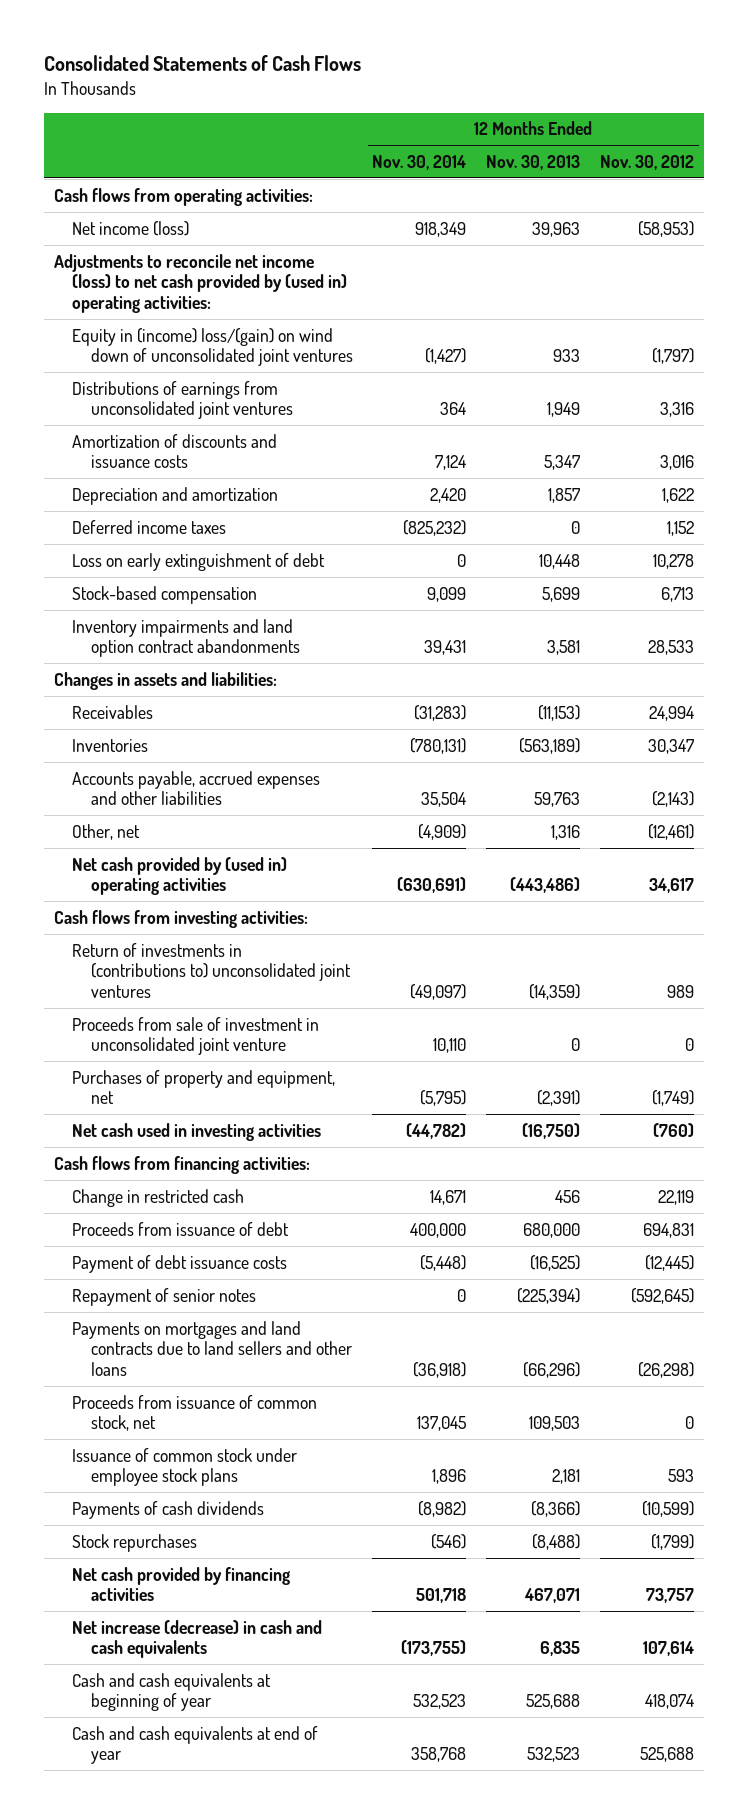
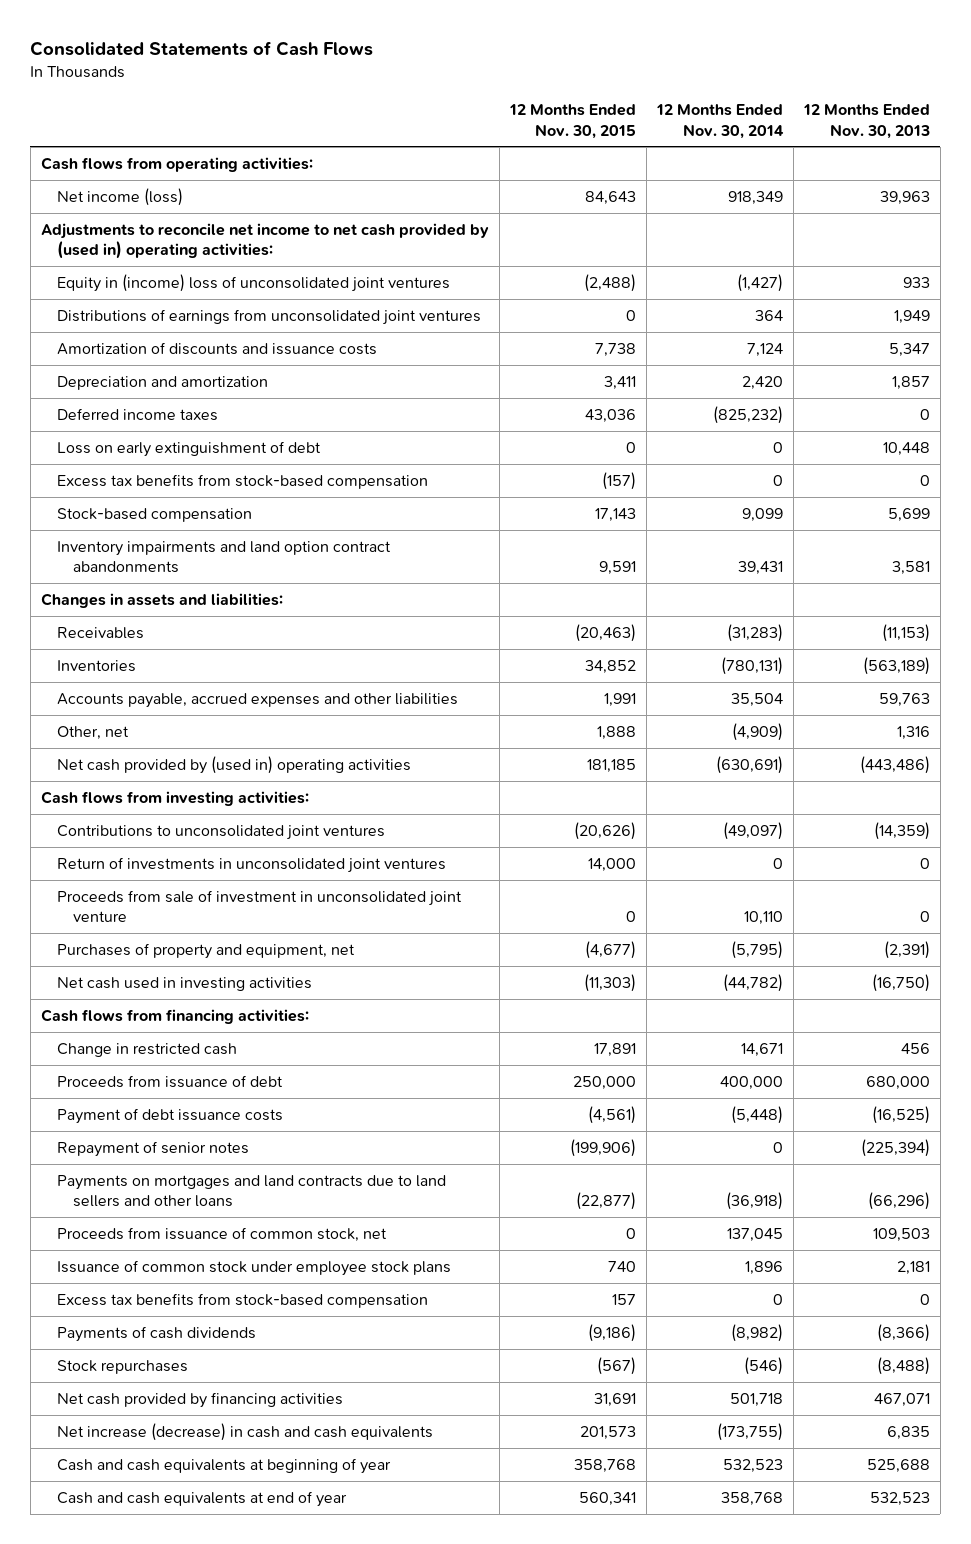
- | 12 Months Ended Nov. 30, 2014 | 12 Months Ended Nov. 30, 2013 | 12 Months Ended Nov. 30, 2012
+ | 12 Months Ended Nov. 30, 2015 | 12 Months Ended Nov. 30, 2014 | 12 Months Ended Nov. 30, 2013
- Adjustments to reconcile net income (loss) to net cash provided by (used in) operating activities:
- Equity in (income) loss/(gain) on wind down of unconsolidated joint ventures | (1,427) | 933 | (1,797)
+ Adjustments to reconcile net income to net cash provided by (used in) operating activities:
+ Equity in (income) loss of unconsolidated joint ventures | (2,488) | (1,427) | 933
+ Excess tax benefits from stock-based compensation | (157) | 0 | 0
- Return of investments in (contributions to) unconsolidated joint ventures | (49,097) | (14,359) | 989
+ Contributions to unconsolidated joint ventures | (20,626) | (49,097) | (14,359)
+ Return of investments in unconsolidated joint ventures | 14,000 | 0 | 0
+ Excess tax benefits from stock-based compensation | 157 | 0 | 0

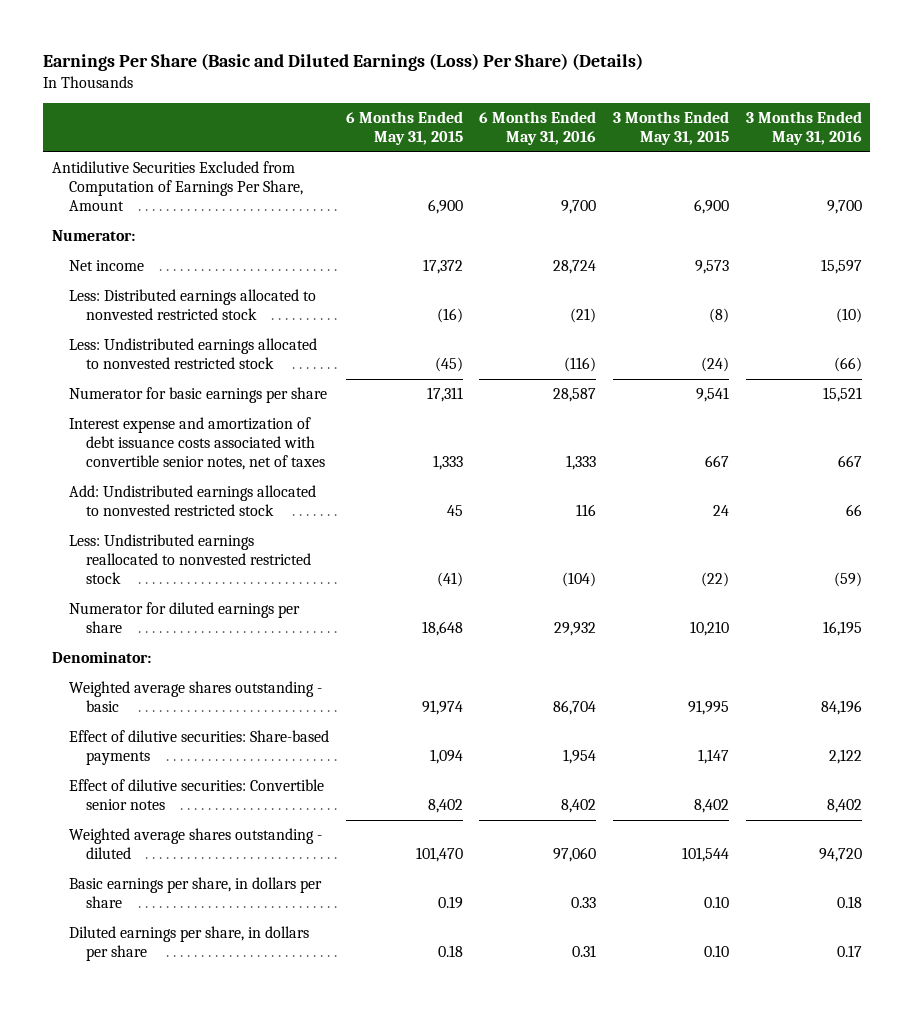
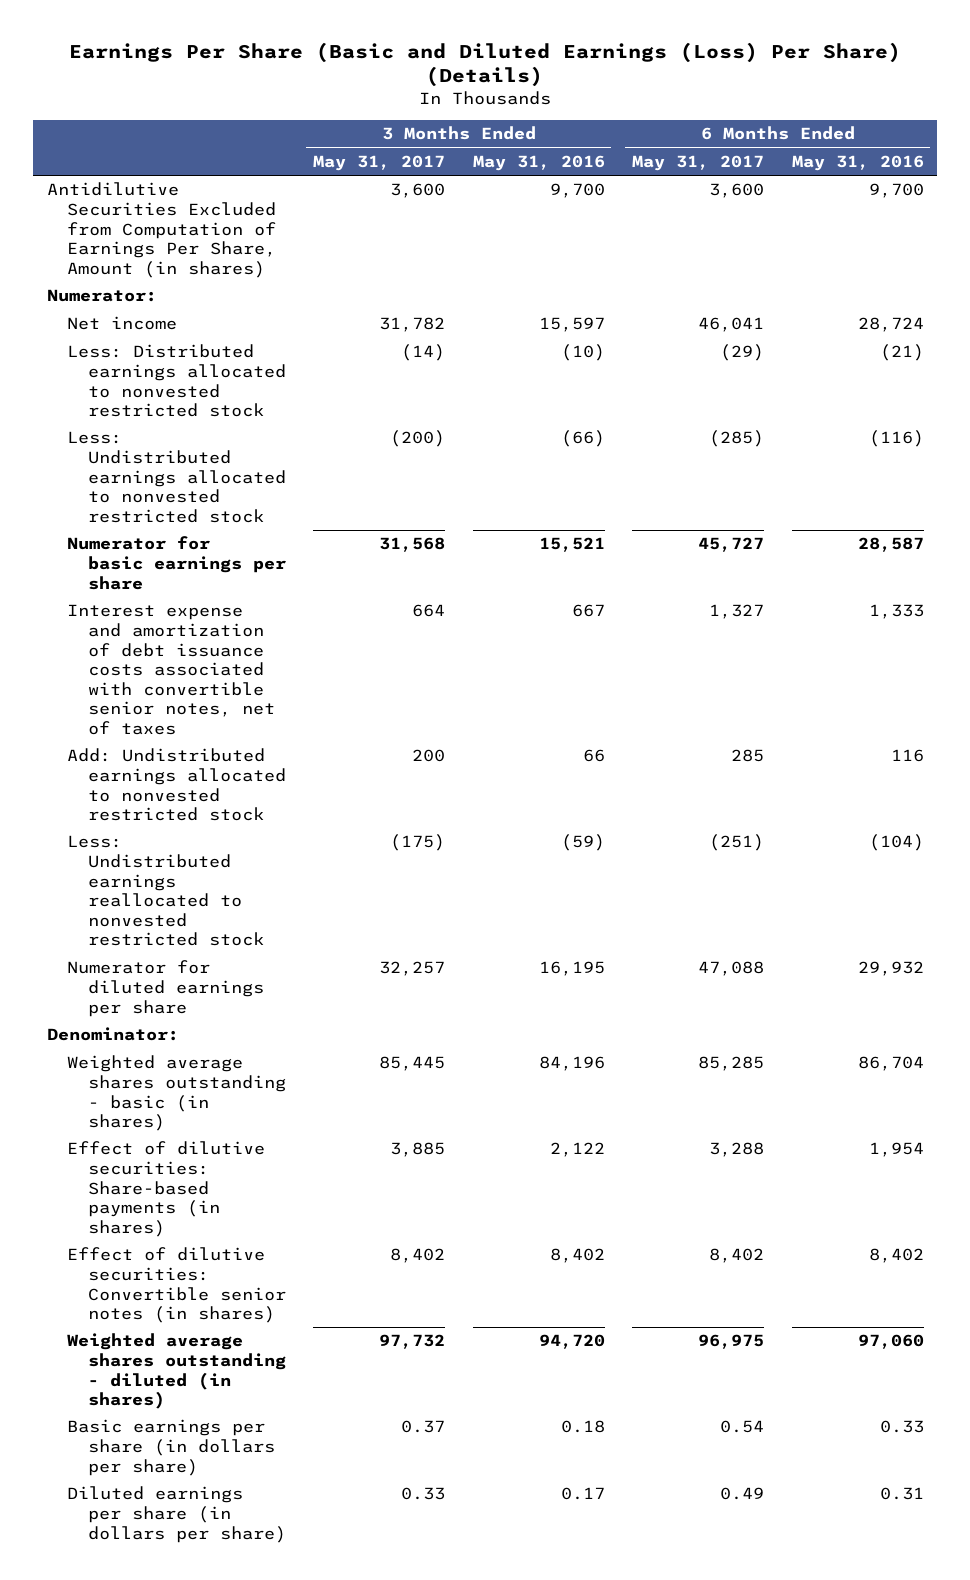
- | 6 Months Ended May 31, 2015 | 6 Months Ended May 31, 2016 | 3 Months Ended May 31, 2015 | 3 Months Ended May 31, 2016
+ | 3 Months Ended May 31, 2017 | 3 Months Ended May 31, 2016 | 6 Months Ended May 31, 2017 | 6 Months Ended May 31, 2016
- Antidilutive Securities Excluded from Computation of Earnings Per Share, Amount | 6,900 | 9,700 | 6,900 | 9,700
+ Antidilutive Securities Excluded from Computation of Earnings Per Share, Amount (in shares) | 3,600 | 9,700 | 3,600 | 9,700
- Weighted average shares outstanding - basic | 91,974 | 86,704 | 91,995 | 84,196
- Effect of dilutive securities: Share-based payments | 1,094 | 1,954 | 1,147 | 2,122
- Effect of dilutive securities: Convertible senior notes | 8,402 | 8,402 | 8,402 | 8,402
- Weighted average shares outstanding - diluted | 101,470 | 97,060 | 101,544 | 94,720
- Basic earnings per share, in dollars per share | 0.19 | 0.33 | 0.10 | 0.18
- Diluted earnings per share, in dollars per share | 0.18 | 0.31 | 0.10 | 0.17
+ Weighted average shares outstanding - basic (in shares) | 85,445 | 84,196 | 85,285 | 86,704
+ Effect of dilutive securities: Share-based payments (in shares) | 3,885 | 2,122 | 3,288 | 1,954
+ Effect of dilutive securities: Convertible senior notes (in shares) | 8,402 | 8,402 | 8,402 | 8,402
+ Weighted average shares outstanding - diluted (in shares) | 97,732 | 94,720 | 96,975 | 97,060
+ Basic earnings per share (in dollars per share) | 0.37 | 0.18 | 0.54 | 0.33
+ Diluted earnings per share (in dollars per share) | 0.33 | 0.17 | 0.49 | 0.31

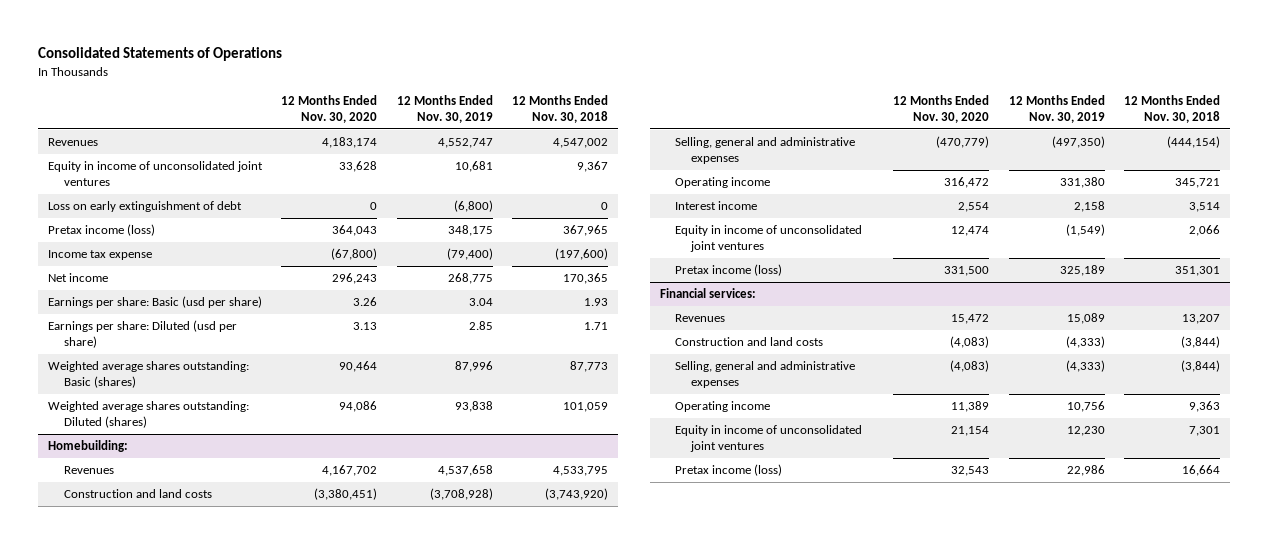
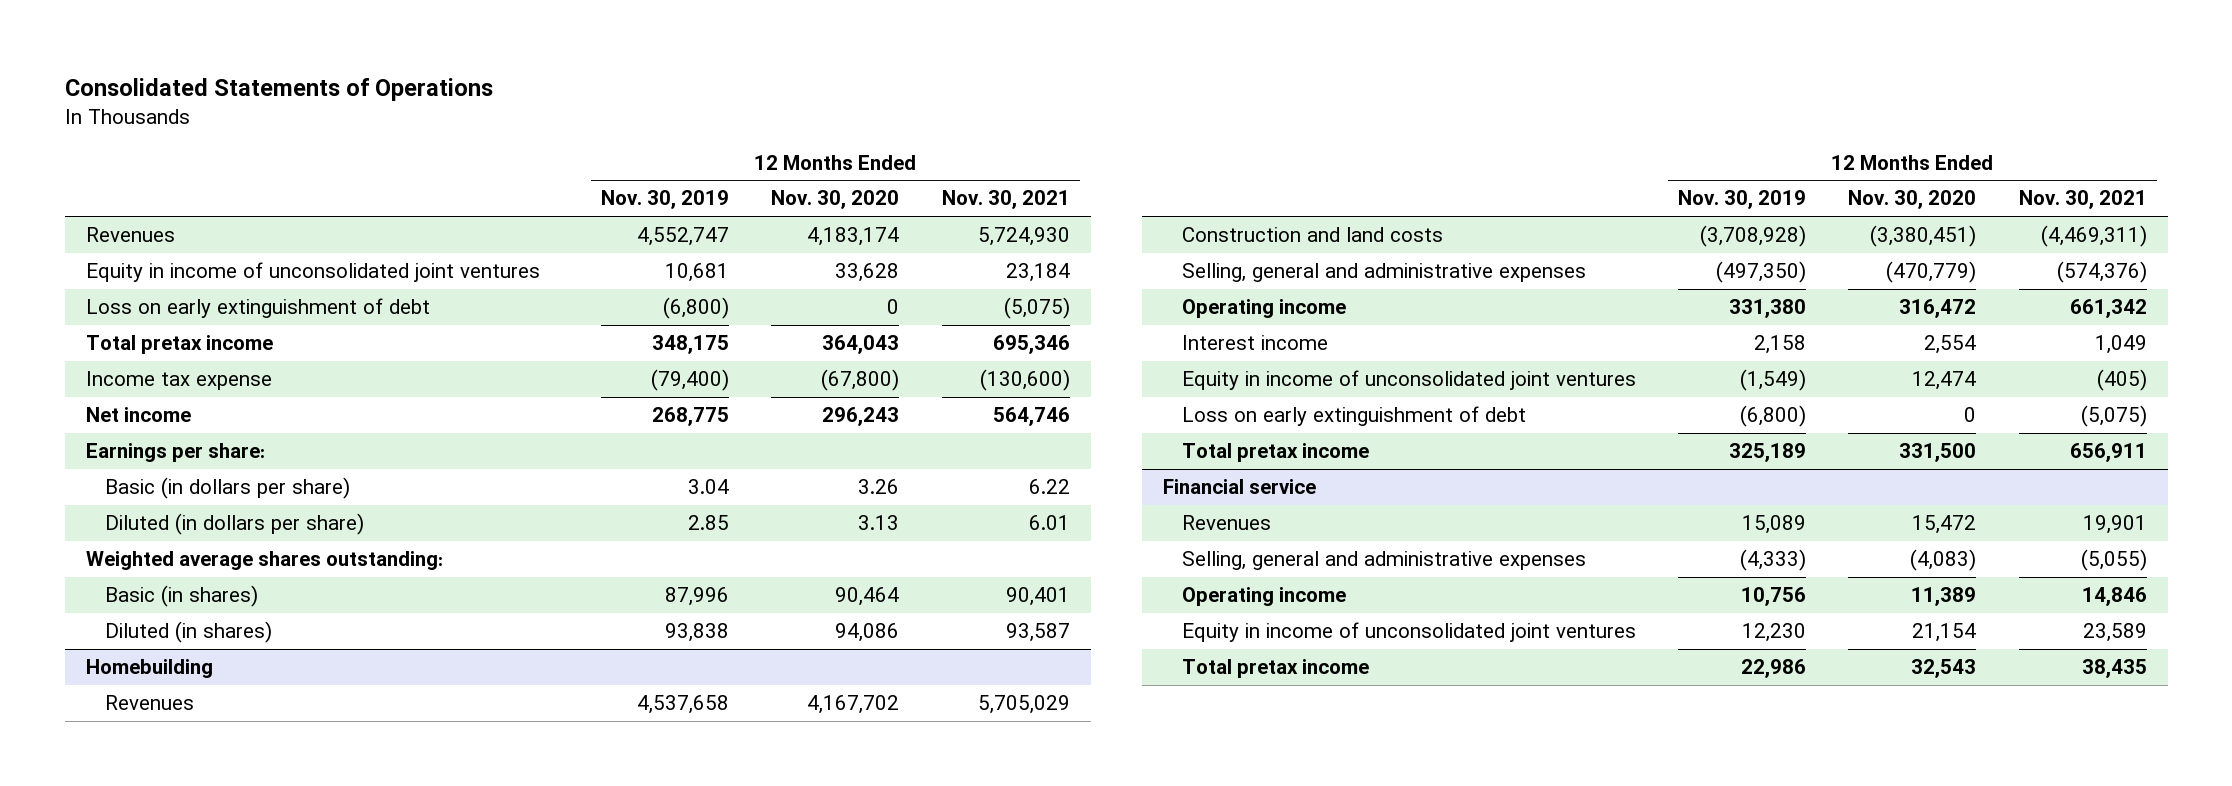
- | 12 Months Ended Nov. 30, 2020 | 12 Months Ended Nov. 30, 2019 | 12 Months Ended Nov. 30, 2018
+ | 12 Months Ended Nov. 30, 2019 | 12 Months Ended Nov. 30, 2020 | 12 Months Ended Nov. 30, 2021
- Pretax income (loss) | 364,043 | 348,175 | 367,965
+ Total pretax income | 348,175 | 364,043 | 695,346
- Earnings per share: Basic (usd per share) | 3.26 | 3.04 | 1.93
- Earnings per share: Diluted (usd per share) | 3.13 | 2.85 | 1.71
- Weighted average shares outstanding: Basic (shares) | 90,464 | 87,996 | 87,773
- Weighted average shares outstanding: Diluted (shares) | 94,086 | 93,838 | 101,059
- Homebuilding:
+ Earnings per share:
+ Basic (in dollars per share) | 3.04 | 3.26 | 6.22
+ Diluted (in dollars per share) | 2.85 | 3.13 | 6.01
+ Weighted average shares outstanding:
+ Basic (in shares) | 87,996 | 90,464 | 90,401
+ Diluted (in shares) | 93,838 | 94,086 | 93,587
+ Homebuilding
- Pretax income (loss) | 331,500 | 325,189 | 351,301
- Financial services:
+ Loss on early extinguishment of debt | (6,800) | 0 | (5,075)
+ Total pretax income | 325,189 | 331,500 | 656,911
+ Financial service
- Construction and land costs | (4,083) | (4,333) | (3,844)
- Pretax income (loss) | 32,543 | 22,986 | 16,664
+ Total pretax income | 22,986 | 32,543 | 38,435

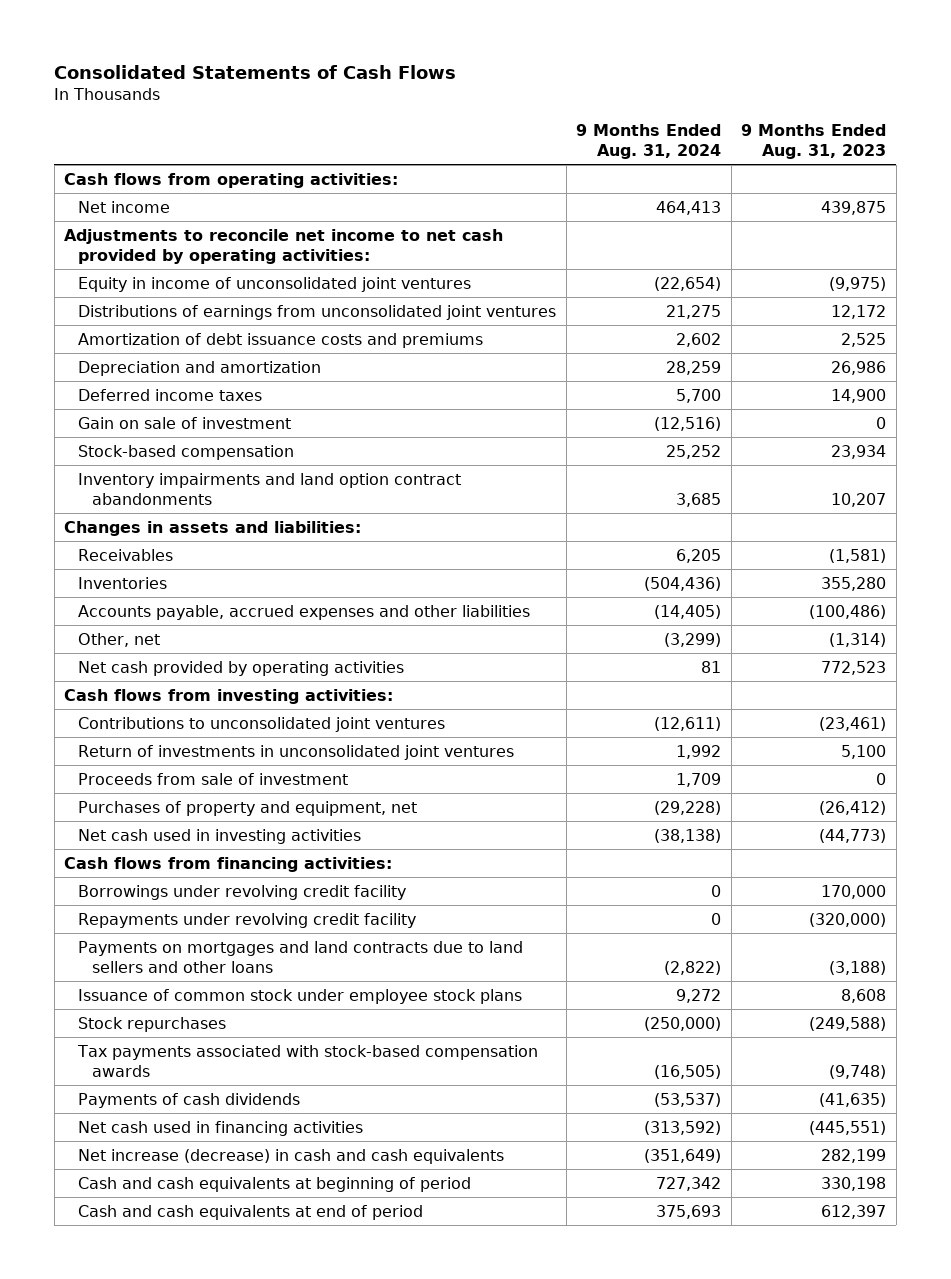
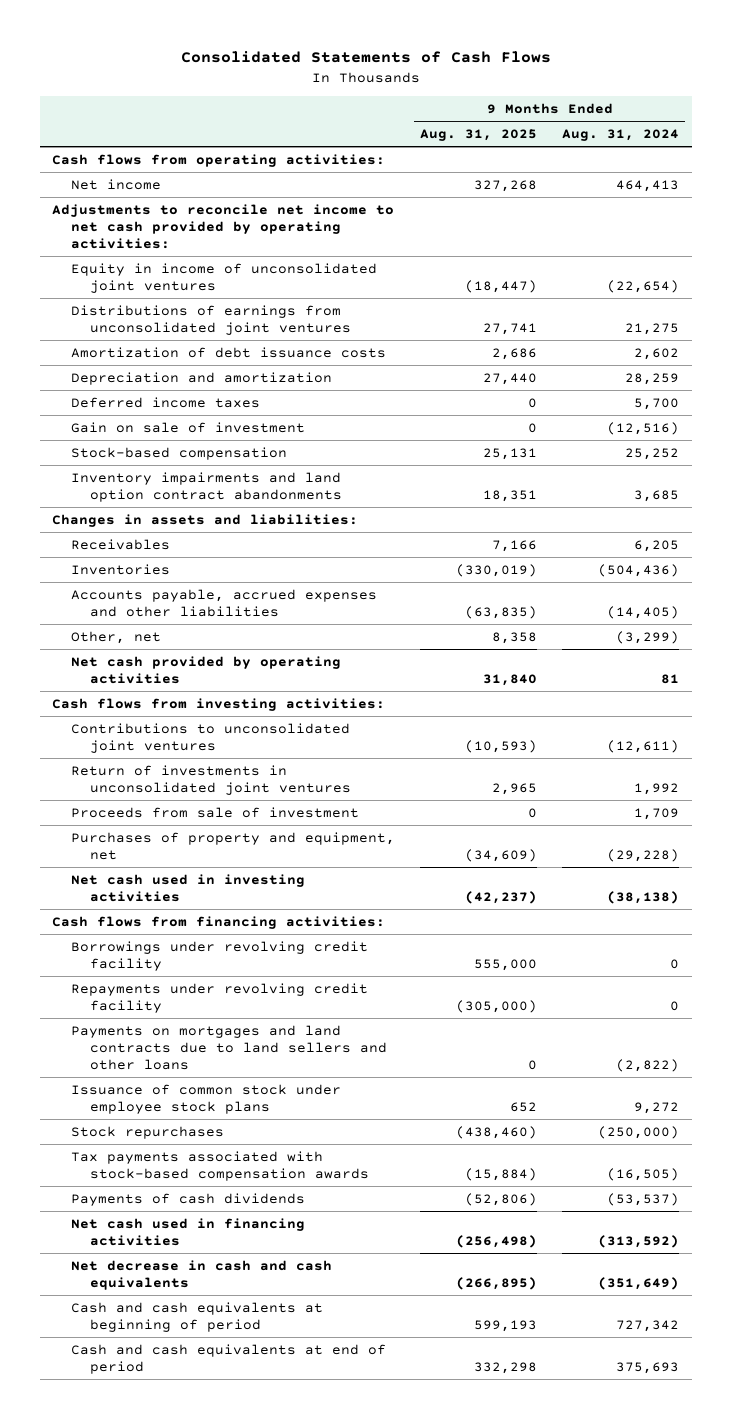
- | 9 Months Ended Aug. 31, 2024 | 9 Months Ended Aug. 31, 2023
+ | 9 Months Ended Aug. 31, 2025 | 9 Months Ended Aug. 31, 2024
- Amortization of debt issuance costs and premiums | 2,602 | 2,525
+ Amortization of debt issuance costs | 2,686 | 2,602
- Net increase (decrease) in cash and cash equivalents | (351,649) | 282,199
+ Net decrease in cash and cash equivalents | (266,895) | (351,649)

